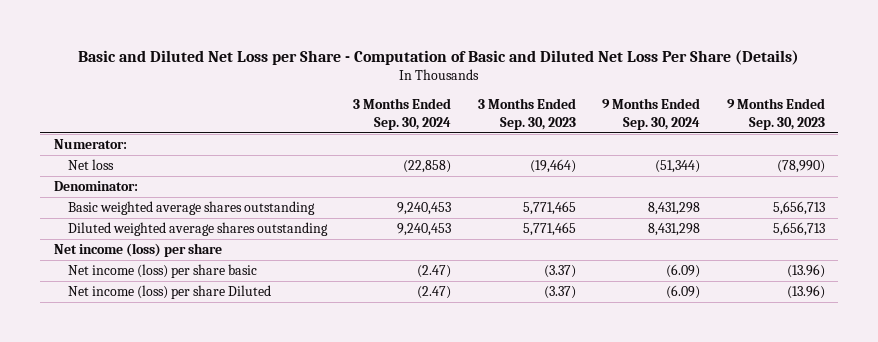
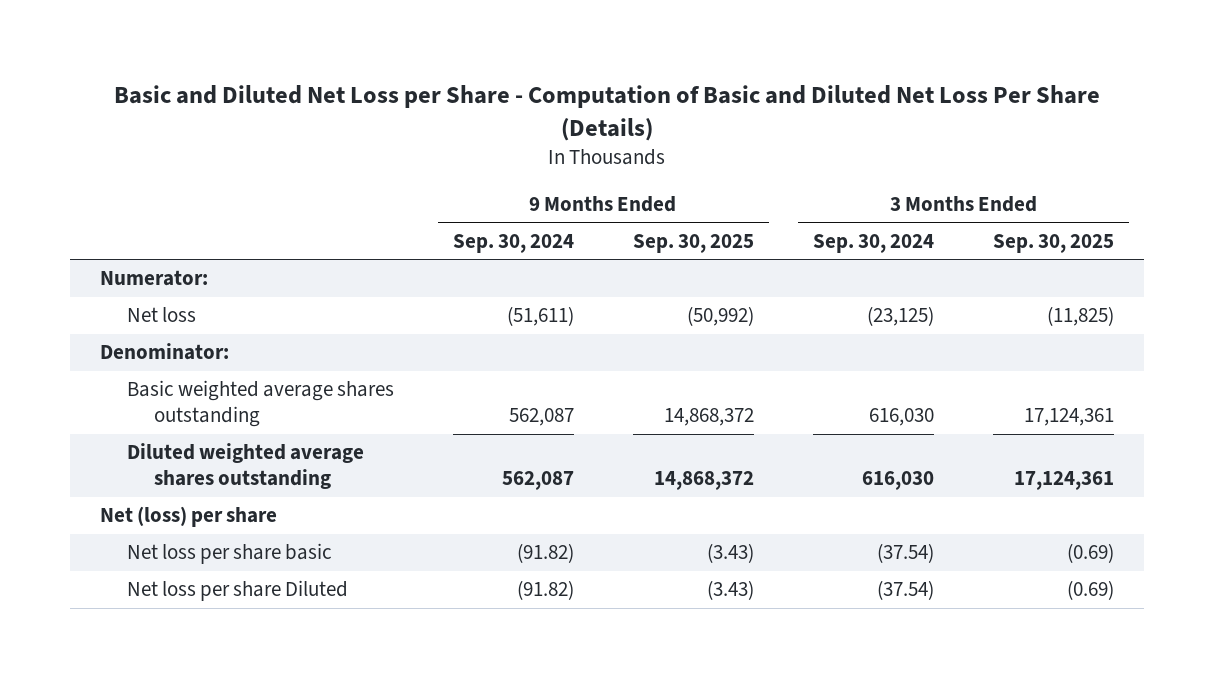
- | 3 Months Ended Sep. 30, 2024 | 3 Months Ended Sep. 30, 2023 | 9 Months Ended Sep. 30, 2024 | 9 Months Ended Sep. 30, 2023
+ | 9 Months Ended Sep. 30, 2024 | 9 Months Ended Sep. 30, 2025 | 3 Months Ended Sep. 30, 2024 | 3 Months Ended Sep. 30, 2025
- Net loss | (22,858) | (19,464) | (51,344) | (78,990)
+ Net loss | (51,611) | (50,992) | (23,125) | (11,825)
- Basic weighted average shares outstanding | 9,240,453 | 5,771,465 | 8,431,298 | 5,656,713
- Diluted weighted average shares outstanding | 9,240,453 | 5,771,465 | 8,431,298 | 5,656,713
- Net income (loss) per share
- Net income (loss) per share basic | (2.47) | (3.37) | (6.09) | (13.96)
- Net income (loss) per share Diluted | (2.47) | (3.37) | (6.09) | (13.96)
+ Basic weighted average shares outstanding | 562,087 | 14,868,372 | 616,030 | 17,124,361
+ Diluted weighted average shares outstanding | 562,087 | 14,868,372 | 616,030 | 17,124,361
+ Net (loss) per share
+ Net loss per share basic | (91.82) | (3.43) | (37.54) | (0.69)
+ Net loss per share Diluted | (91.82) | (3.43) | (37.54) | (0.69)

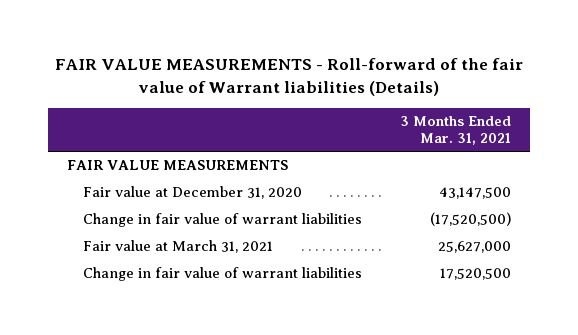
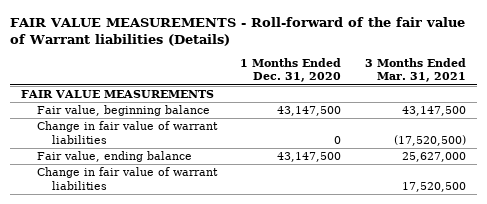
- | 3 Months Ended Mar. 31, 2021
+ | 1 Months Ended Dec. 31, 2020 | 3 Months Ended Mar. 31, 2021
- Fair value at December 31, 2020 | 43,147,500
+ Fair value, beginning balance | 43,147,500 | 43,147,500
- Fair value at March 31, 2021 | 25,627,000
+ Fair value, ending balance | 43,147,500 | 25,627,000

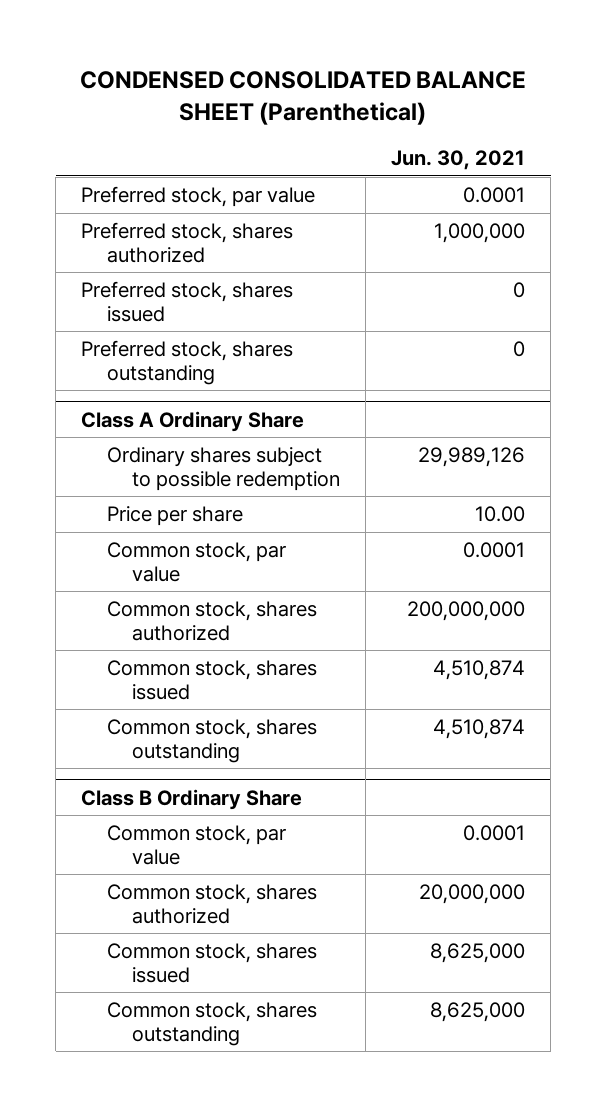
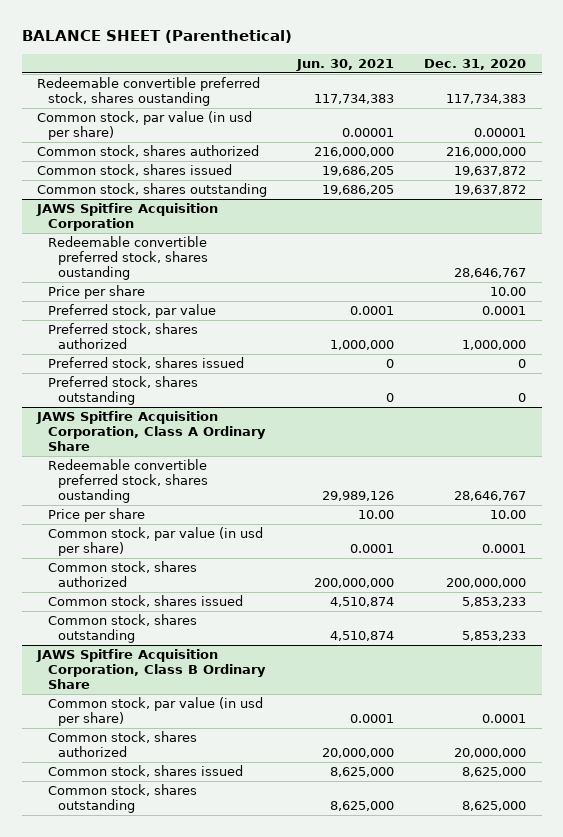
- CONDENSED CONSOLIDATED BALANCE SHEET (Parenthetical)
+ BALANCE SHEET (Parenthetical)
- | Jun. 30, 2021
+ | Jun. 30, 2021 | Dec. 31, 2020
+ Redeemable convertible preferred stock, shares oustanding | 117,734,383 | 117,734,383
+ Common stock, par value (in usd per share) | 0.00001 | 0.00001
+ Common stock, shares authorized | 216,000,000 | 216,000,000
+ Common stock, shares issued | 19,686,205 | 19,637,872
+ Common stock, shares outstanding | 19,686,205 | 19,637,872
+ JAWS Spitfire Acquisition Corporation
+ Redeemable convertible preferred stock, shares oustanding | | 28,646,767
+ Price per share | | 10.00
- Class A Ordinary Share
- Ordinary shares subject to possible redemption | 29,989,126
+ JAWS Spitfire Acquisition Corporation, Class A Ordinary Share
+ Redeemable convertible preferred stock, shares oustanding | 29,989,126 | 28,646,767
- Common stock, par value | 0.0001
+ Common stock, par value (in usd per share) | 0.0001 | 0.0001
- Class B Ordinary Share
- Common stock, par value | 0.0001
+ JAWS Spitfire Acquisition Corporation, Class B Ordinary Share
+ Common stock, par value (in usd per share) | 0.0001 | 0.0001

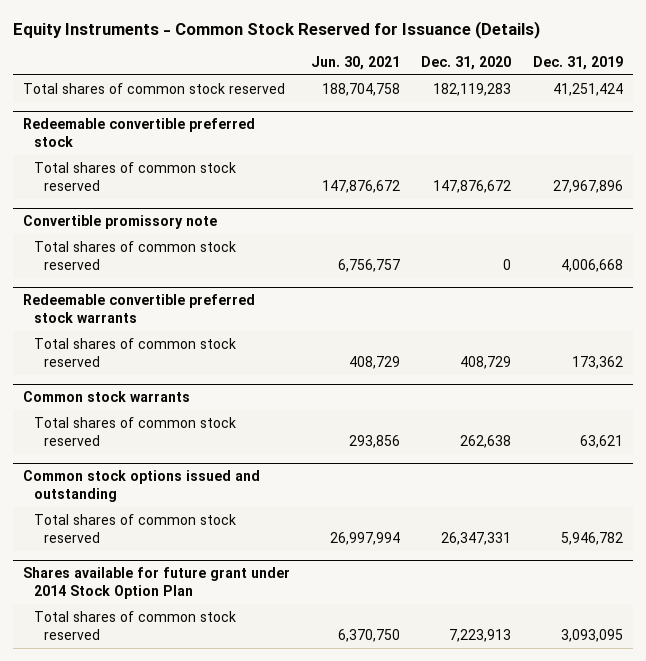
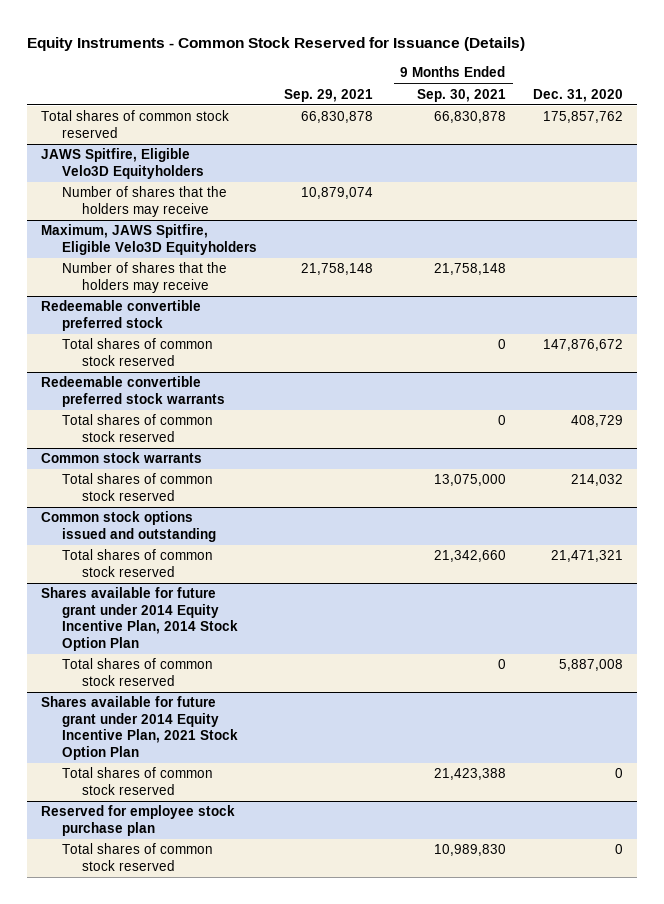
- | Jun. 30, 2021 | Dec. 31, 2020 | Dec. 31, 2019
+ | Sep. 29, 2021 | 9 Months Ended Sep. 30, 2021 | Dec. 31, 2020
- Total shares of common stock reserved | 188,704,758 | 182,119,283 | 41,251,424
+ Total shares of common stock reserved | 66,830,878 | 66,830,878 | 175,857,762
+ JAWS Spitfire, Eligible Velo3D Equityholders
+ Number of shares that the holders may receive | 10,879,074 | |
+ Maximum, JAWS Spitfire, Eligible Velo3D Equityholders
+ Number of shares that the holders may receive | 21,758,148 | 21,758,148 |
- Convertible promissory note
- Total shares of common stock reserved | 6,756,757 | 0 | 4,006,668
@ Common stock warrants
- Total shares of common stock reserved | 293,856 | 262,638 | 63,621
+ Total shares of common stock reserved | | 13,075,000 | 214,032
@ Common stock options issued and outstanding
- Total shares of common stock reserved | 26,997,994 | 26,347,331 | 5,946,782
- Shares available for future grant under 2014 Stock Option Plan
- Total shares of common stock reserved | 6,370,750 | 7,223,913 | 3,093,095
@ Common stock options issued and outstanding
+ Total shares of common stock reserved | | 21,342,660 | 21,471,321
+ Shares available for future grant under 2014 Equity Incentive Plan, 2014 Stock Option Plan
+ Total shares of common stock reserved | | 0 | 5,887,008
+ Shares available for future grant under 2014 Equity Incentive Plan, 2021 Stock Option Plan
+ Total shares of common stock reserved | | 21,423,388 | 0
+ Reserved for employee stock purchase plan
+ Total shares of common stock reserved | | 10,989,830 | 0

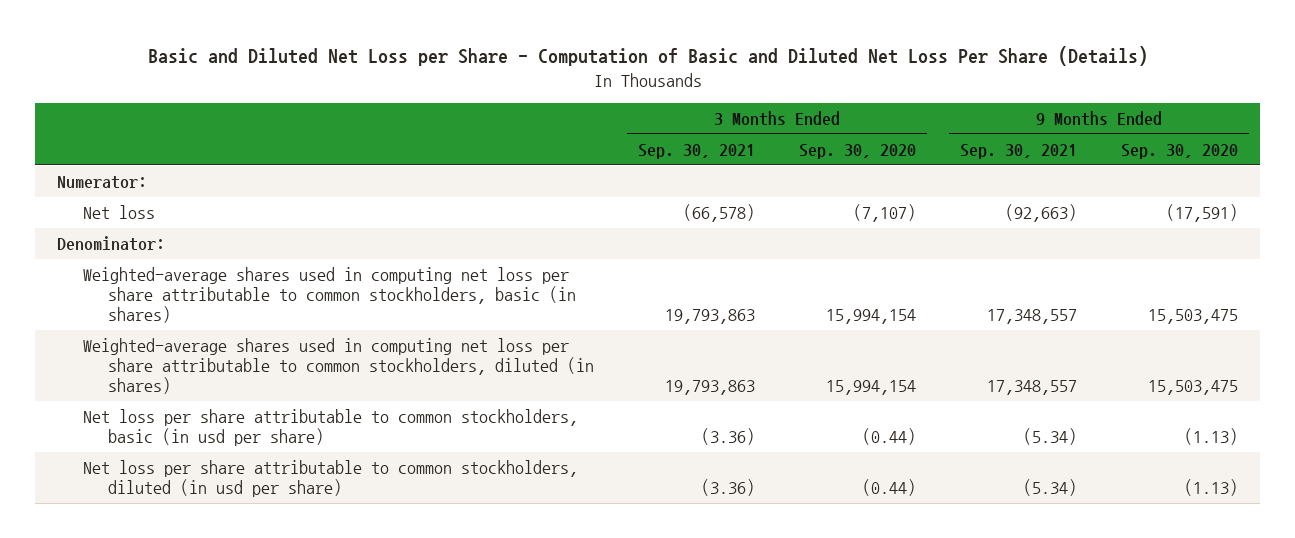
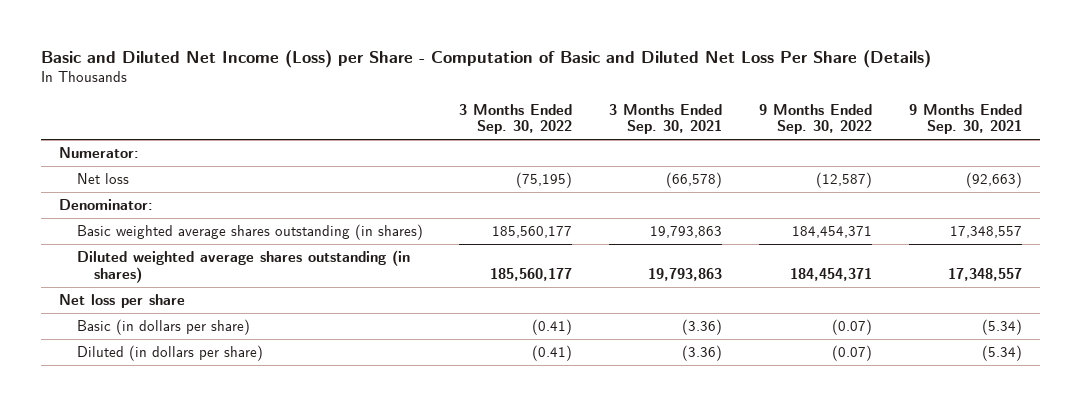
- Basic and Diluted Net Loss per Share - Computation of Basic and Diluted Net Loss Per Share (Details)
+ Basic and Diluted Net Income (Loss) per Share - Computation of Basic and Diluted Net Loss Per Share (Details)
- | 3 Months Ended Sep. 30, 2021 | 3 Months Ended Sep. 30, 2020 | 9 Months Ended Sep. 30, 2021 | 9 Months Ended Sep. 30, 2020
+ | 3 Months Ended Sep. 30, 2022 | 3 Months Ended Sep. 30, 2021 | 9 Months Ended Sep. 30, 2022 | 9 Months Ended Sep. 30, 2021
- Weighted-average shares used in computing net loss per share attributable to common stockholders, basic (in shares) | 19,793,863 | 15,994,154 | 17,348,557 | 15,503,475
- Weighted-average shares used in computing net loss per share attributable to common stockholders, diluted (in shares) | 19,793,863 | 15,994,154 | 17,348,557 | 15,503,475
- Net loss per share attributable to common stockholders, basic (in usd per share) | (3.36) | (0.44) | (5.34) | (1.13)
- Net loss per share attributable to common stockholders, diluted (in usd per share) | (3.36) | (0.44) | (5.34) | (1.13)
+ Basic weighted average shares outstanding (in shares) | 185,560,177 | 19,793,863 | 184,454,371 | 17,348,557
+ Diluted weighted average shares outstanding (in shares) | 185,560,177 | 19,793,863 | 184,454,371 | 17,348,557
+ Net loss per share
+ Basic (in dollars per share) | (0.41) | (3.36) | (0.07) | (5.34)
+ Diluted (in dollars per share) | (0.41) | (3.36) | (0.07) | (5.34)

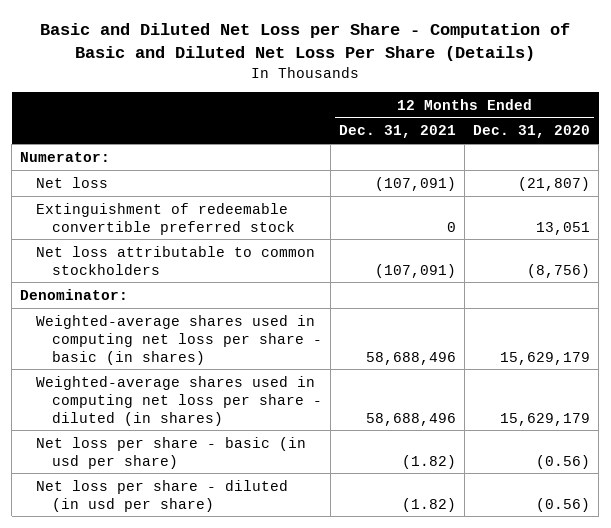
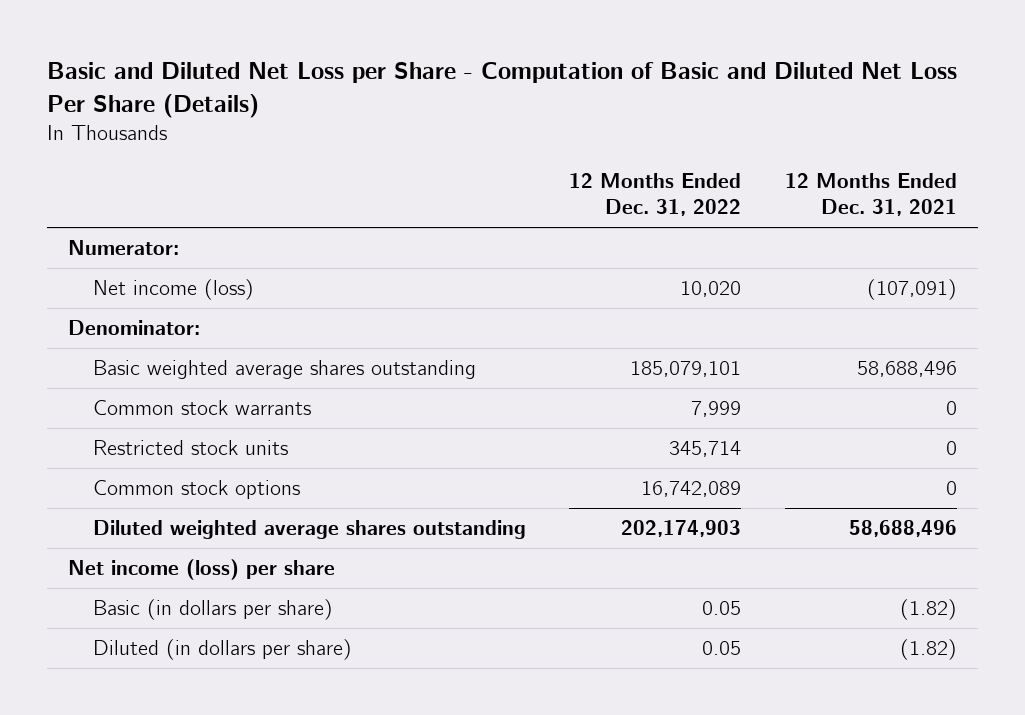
- | 12 Months Ended Dec. 31, 2021 | 12 Months Ended Dec. 31, 2020
+ | 12 Months Ended Dec. 31, 2022 | 12 Months Ended Dec. 31, 2021
- Net loss | (107,091) | (21,807)
- Extinguishment of redeemable convertible preferred stock | 0 | 13,051
- Net loss attributable to common stockholders | (107,091) | (8,756)
+ Net income (loss) | 10,020 | (107,091)
- Weighted-average shares used in computing net loss per share - basic (in shares) | 58,688,496 | 15,629,179
- Weighted-average shares used in computing net loss per share - diluted (in shares) | 58,688,496 | 15,629,179
- Net loss per share - basic (in usd per share) | (1.82) | (0.56)
- Net loss per share - diluted (in usd per share) | (1.82) | (0.56)
+ Basic weighted average shares outstanding | 185,079,101 | 58,688,496
+ Common stock warrants | 7,999 | 0
+ Restricted stock units | 345,714 | 0
+ Common stock options | 16,742,089 | 0
+ Diluted weighted average shares outstanding | 202,174,903 | 58,688,496
+ Net income (loss) per share
+ Basic (in dollars per share) | 0.05 | (1.82)
+ Diluted (in dollars per share) | 0.05 | (1.82)

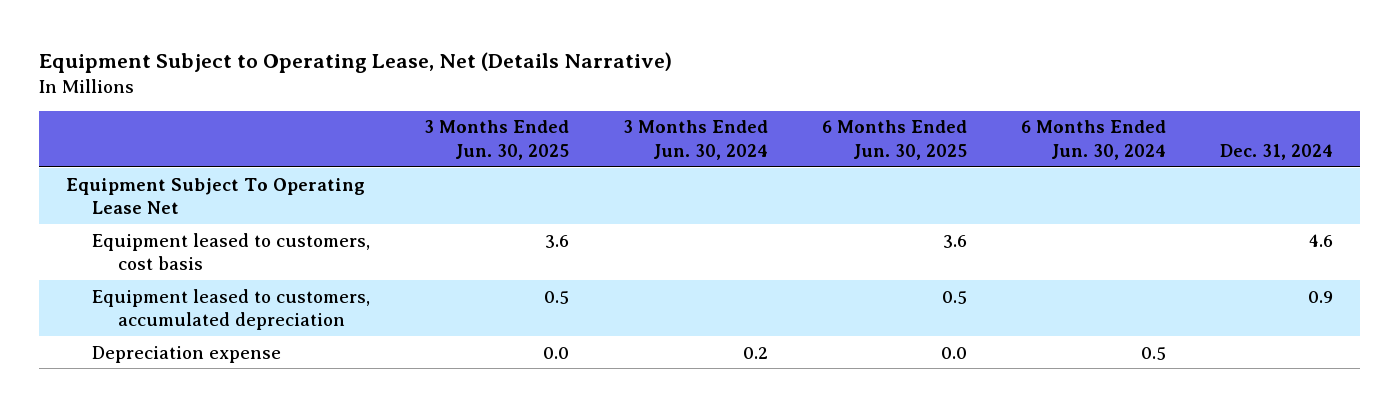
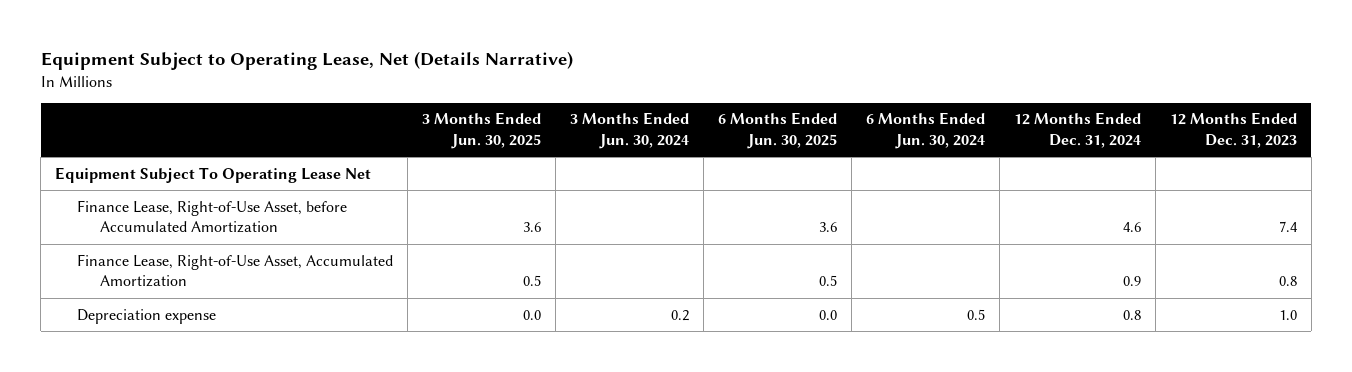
- | 3 Months Ended Jun. 30, 2025 | 3 Months Ended Jun. 30, 2024 | 6 Months Ended Jun. 30, 2025 | 6 Months Ended Jun. 30, 2024 | Dec. 31, 2024
+ | 3 Months Ended Jun. 30, 2025 | 3 Months Ended Jun. 30, 2024 | 6 Months Ended Jun. 30, 2025 | 6 Months Ended Jun. 30, 2024 | 12 Months Ended Dec. 31, 2024 | 12 Months Ended Dec. 31, 2023
- Equipment leased to customers, cost basis | 3.6 | | 3.6 | | 4.6
- Equipment leased to customers, accumulated depreciation | 0.5 | | 0.5 | | 0.9
+ Finance Lease, Right-of-Use Asset, before Accumulated Amortization | 3.6 | | 3.6 | | 4.6 | 7.4
+ Finance Lease, Right-of-Use Asset, Accumulated Amortization | 0.5 | | 0.5 | | 0.9 | 0.8

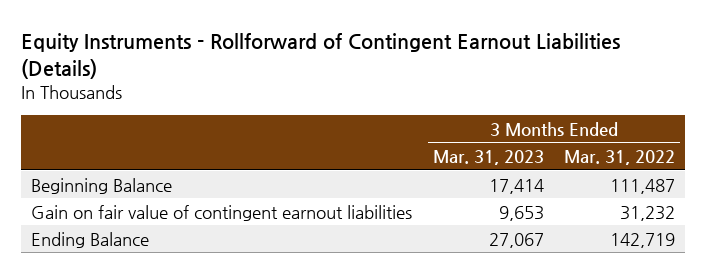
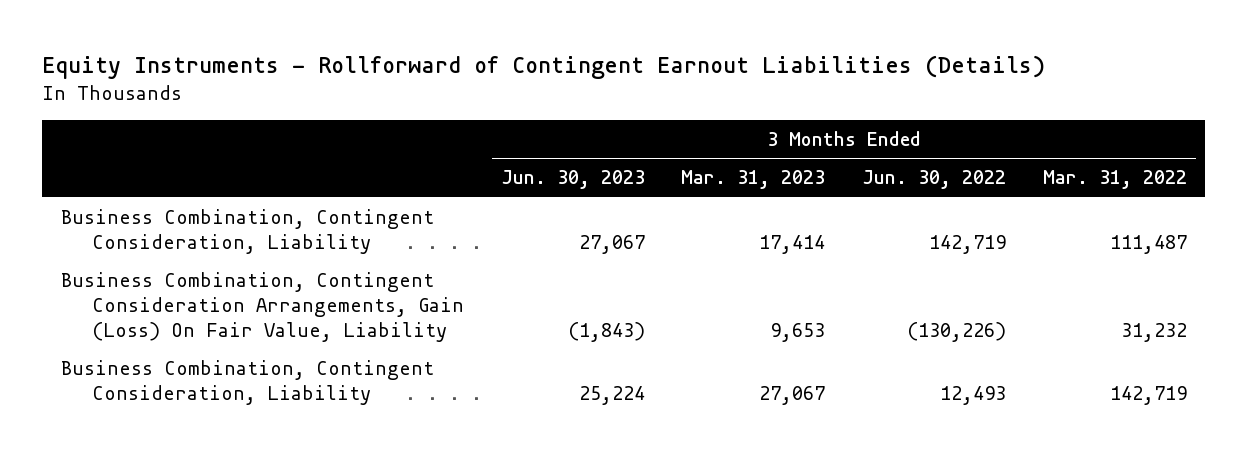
- | 3 Months Ended Mar. 31, 2023 | 3 Months Ended Mar. 31, 2022
+ | 3 Months Ended Jun. 30, 2023 | 3 Months Ended Mar. 31, 2023 | 3 Months Ended Jun. 30, 2022 | 3 Months Ended Mar. 31, 2022
- Beginning Balance | 17,414 | 111,487
- Gain on fair value of contingent earnout liabilities | 9,653 | 31,232
- Ending Balance | 27,067 | 142,719
+ Business Combination, Contingent Consideration, Liability | 27,067 | 17,414 | 142,719 | 111,487
+ Business Combination, Contingent Consideration Arrangements, Gain (Loss) On Fair Value, Liability | (1,843) | 9,653 | (130,226) | 31,232
+ Business Combination, Contingent Consideration, Liability | 25,224 | 27,067 | 12,493 | 142,719

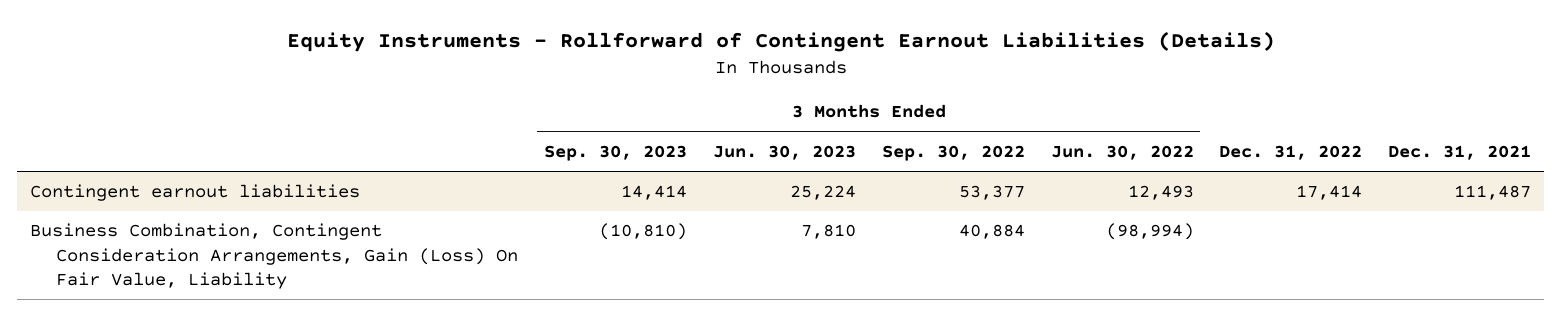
- | 3 Months Ended Jun. 30, 2023 | 3 Months Ended Mar. 31, 2023 | 3 Months Ended Jun. 30, 2022 | 3 Months Ended Mar. 31, 2022
+ | 3 Months Ended Sep. 30, 2023 | 3 Months Ended Jun. 30, 2023 | 3 Months Ended Sep. 30, 2022 | 3 Months Ended Jun. 30, 2022 | Dec. 31, 2022 | Dec. 31, 2021
- Business Combination, Contingent Consideration, Liability | 27,067 | 17,414 | 142,719 | 111,487
- Business Combination, Contingent Consideration Arrangements, Gain (Loss) On Fair Value, Liability | (1,843) | 9,653 | (130,226) | 31,232
- Business Combination, Contingent Consideration, Liability | 25,224 | 27,067 | 12,493 | 142,719
+ Contingent earnout liabilities | 14,414 | 25,224 | 53,377 | 12,493 | 17,414 | 111,487
+ Business Combination, Contingent Consideration Arrangements, Gain (Loss) On Fair Value, Liability | (10,810) | 7,810 | 40,884 | (98,994) | |

